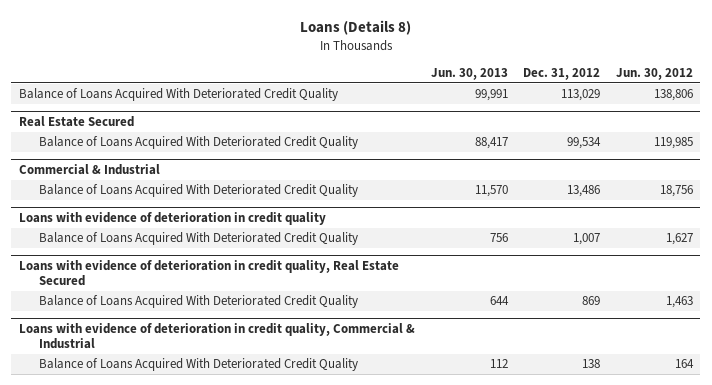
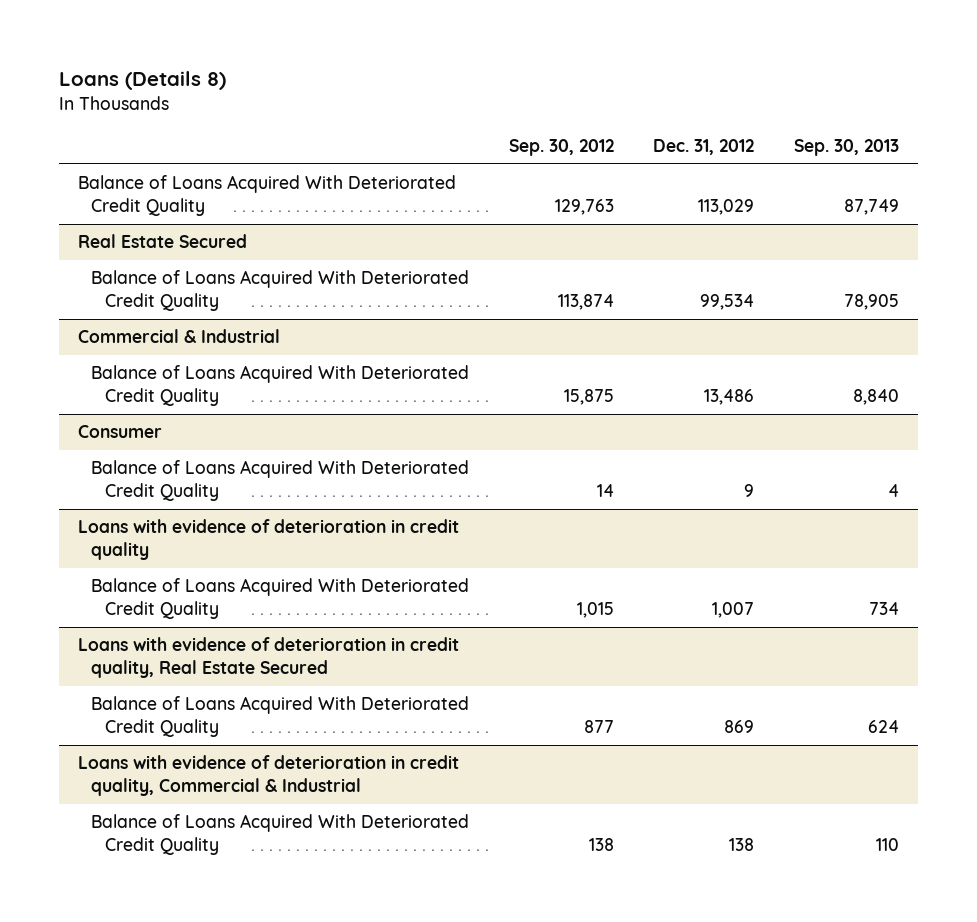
- | Jun. 30, 2013 | Dec. 31, 2012 | Jun. 30, 2012
+ | Sep. 30, 2012 | Dec. 31, 2012 | Sep. 30, 2013
+ Consumer
+ Balance of Loans Acquired With Deteriorated Credit Quality | 14 | 9 | 4

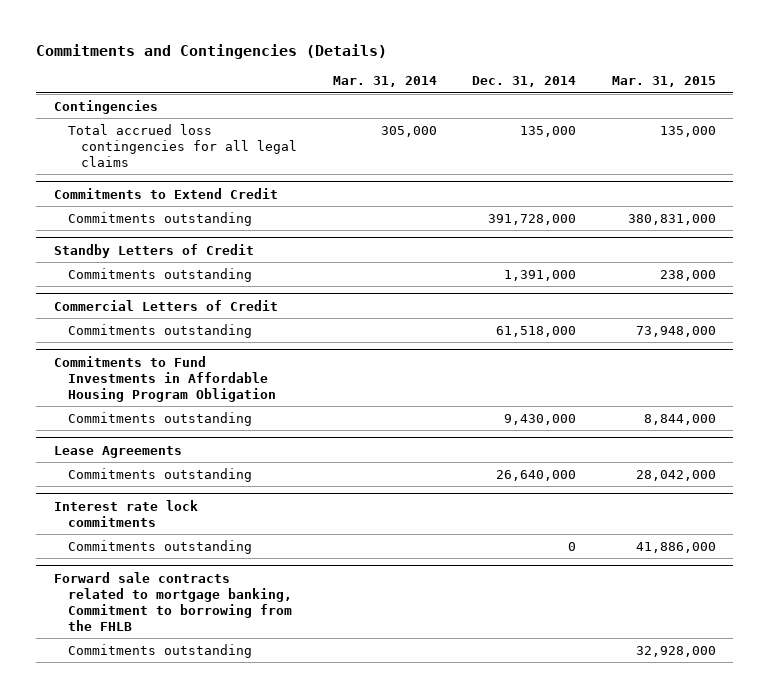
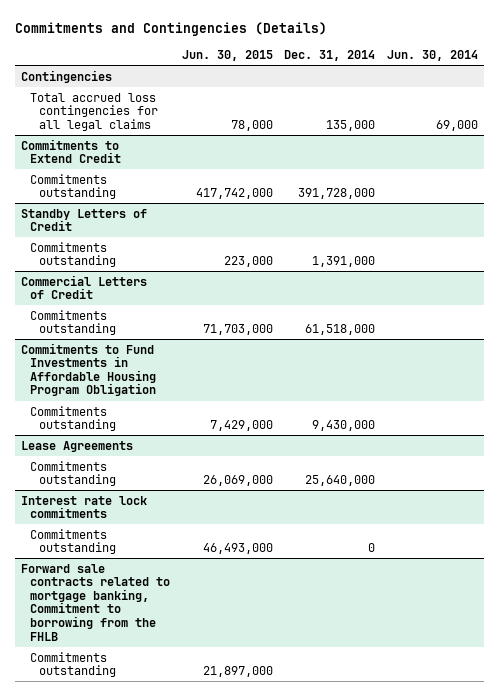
- | Mar. 31, 2014 | Dec. 31, 2014 | Mar. 31, 2015
+ | Jun. 30, 2015 | Dec. 31, 2014 | Jun. 30, 2014
@ Lease Agreements
- Commitments outstanding | | 26,640,000 | 28,042,000
+ Commitments outstanding | 26,069,000 | 25,640,000 |

